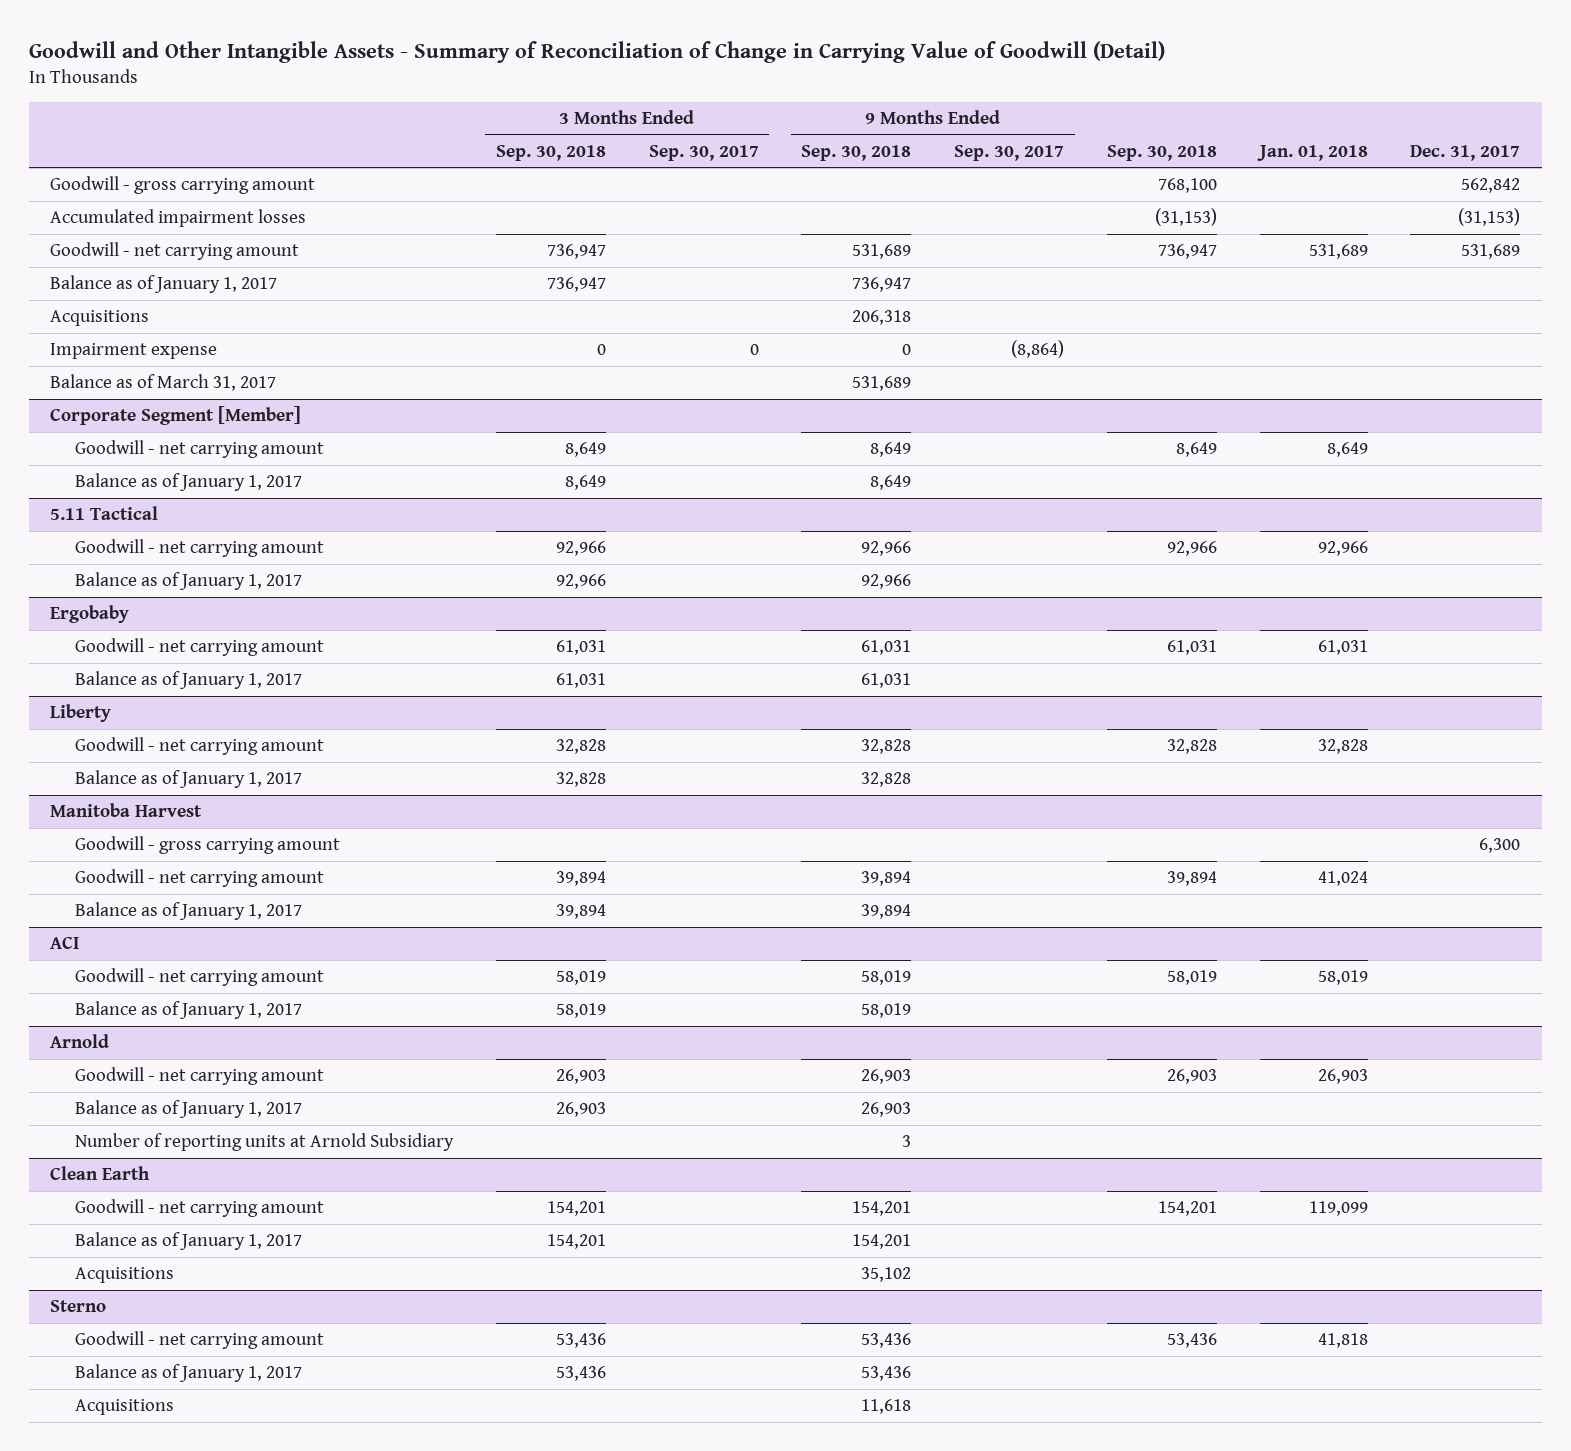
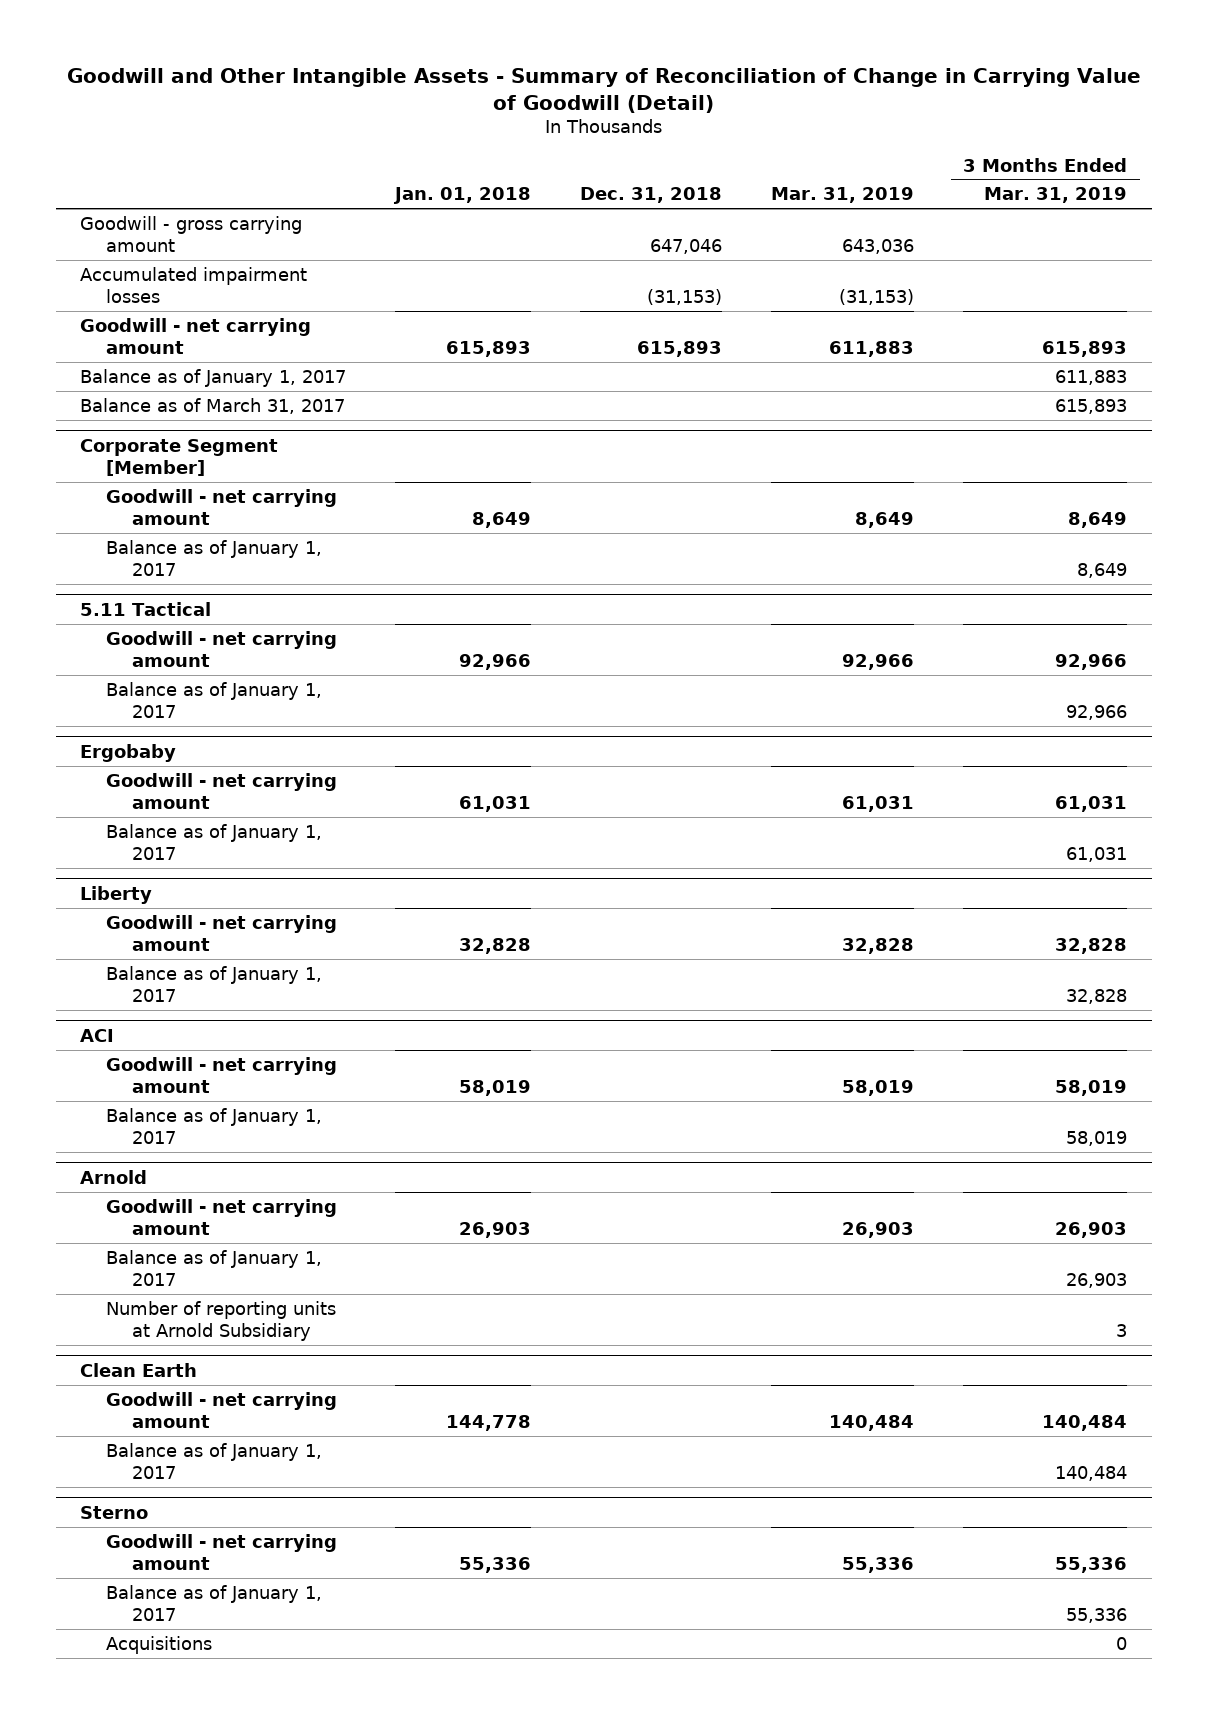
- | 3 Months Ended Sep. 30, 2018 | 3 Months Ended Sep. 30, 2017 | 9 Months Ended Sep. 30, 2018 | 9 Months Ended Sep. 30, 2017 | Sep. 30, 2018 | Jan. 01, 2018 | Dec. 31, 2017
+ | Jan. 01, 2018 | Dec. 31, 2018 | Mar. 31, 2019 | 3 Months Ended Mar. 31, 2019
- Goodwill - net carrying amount | 736,947 | | 531,689 | | 736,947 | 531,689 | 531,689
+ Goodwill - net carrying amount | 615,893 | 615,893 | 611,883 | 615,893
- Acquisitions | | | 206,318 | | | |
- Impairment expense | 0 | 0 | 0 | (8,864) | | |
- Manitoba Harvest
- Goodwill - gross carrying amount | | | | | | | 6,300
- Goodwill - net carrying amount | 39,894 | | 39,894 | | 39,894 | 41,024 |
- Balance as of January 1, 2017 | 39,894 | | 39,894 | | | |
@ Clean Earth
- Goodwill - net carrying amount | 154,201 | | 154,201 | | 154,201 | 119,099 |
+ Goodwill - net carrying amount | 144,778 | | 140,484 | 140,484
- Acquisitions | | | 35,102 | | | |
@ Sterno
- Goodwill - net carrying amount | 53,436 | | 53,436 | | 53,436 | 41,818 |
+ Goodwill - net carrying amount | 55,336 | | 55,336 | 55,336

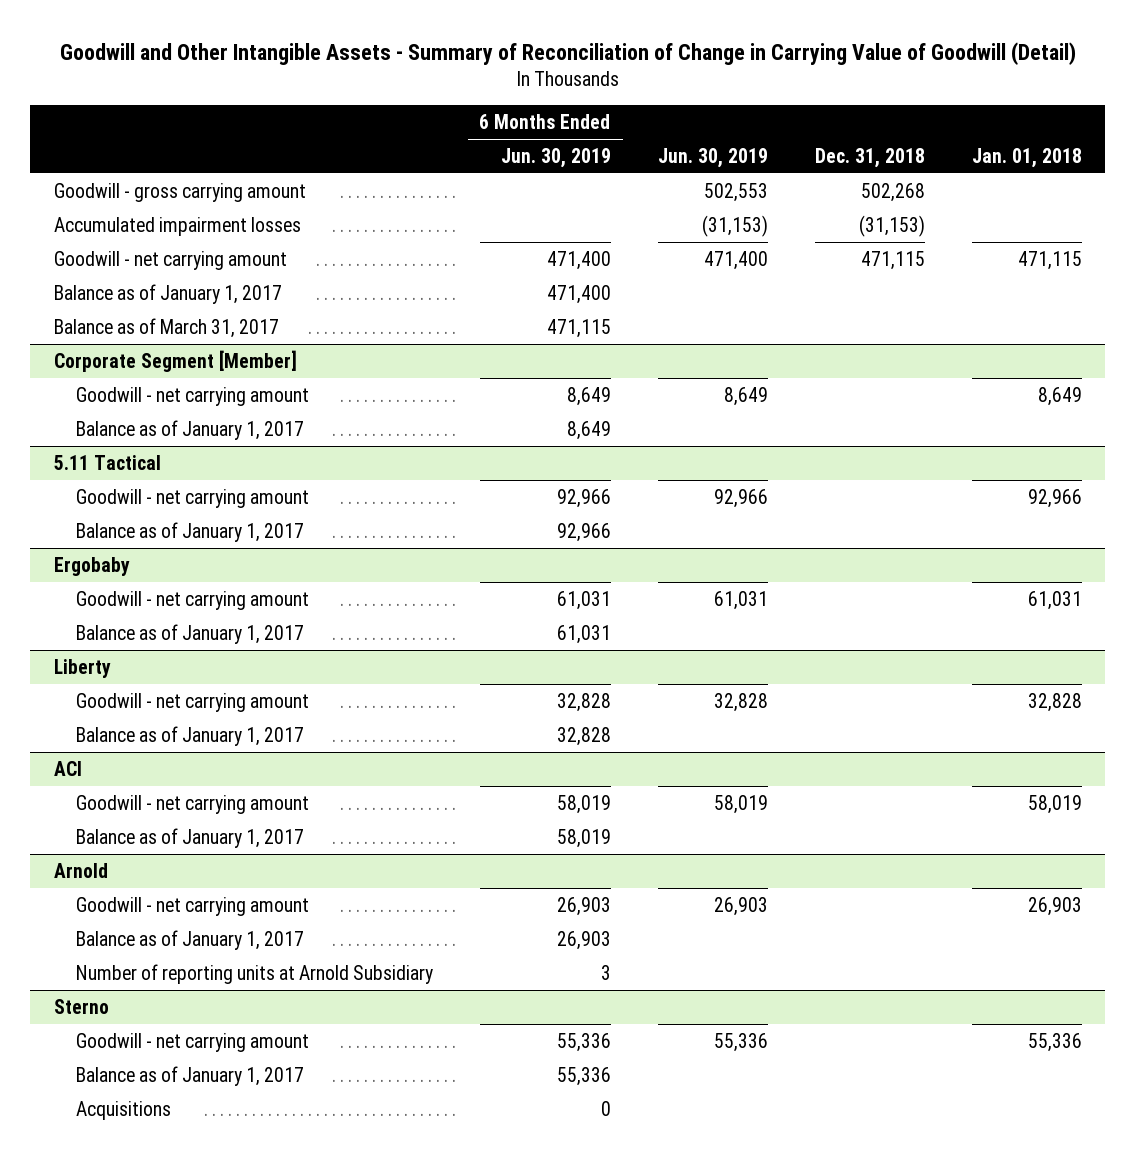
- | Jan. 01, 2018 | Dec. 31, 2018 | Mar. 31, 2019 | 3 Months Ended Mar. 31, 2019
+ | 6 Months Ended Jun. 30, 2019 | Jun. 30, 2019 | Dec. 31, 2018 | Jan. 01, 2018
- Goodwill - gross carrying amount | | 647,046 | 643,036 |
+ Goodwill - gross carrying amount | | 502,553 | 502,268 |
- Goodwill - net carrying amount | 615,893 | 615,893 | 611,883 | 615,893
+ Goodwill - net carrying amount | 471,400 | 471,400 | 471,115 | 471,115
- Clean Earth
- Goodwill - net carrying amount | 144,778 | | 140,484 | 140,484
- Balance as of January 1, 2017 | | | | 140,484

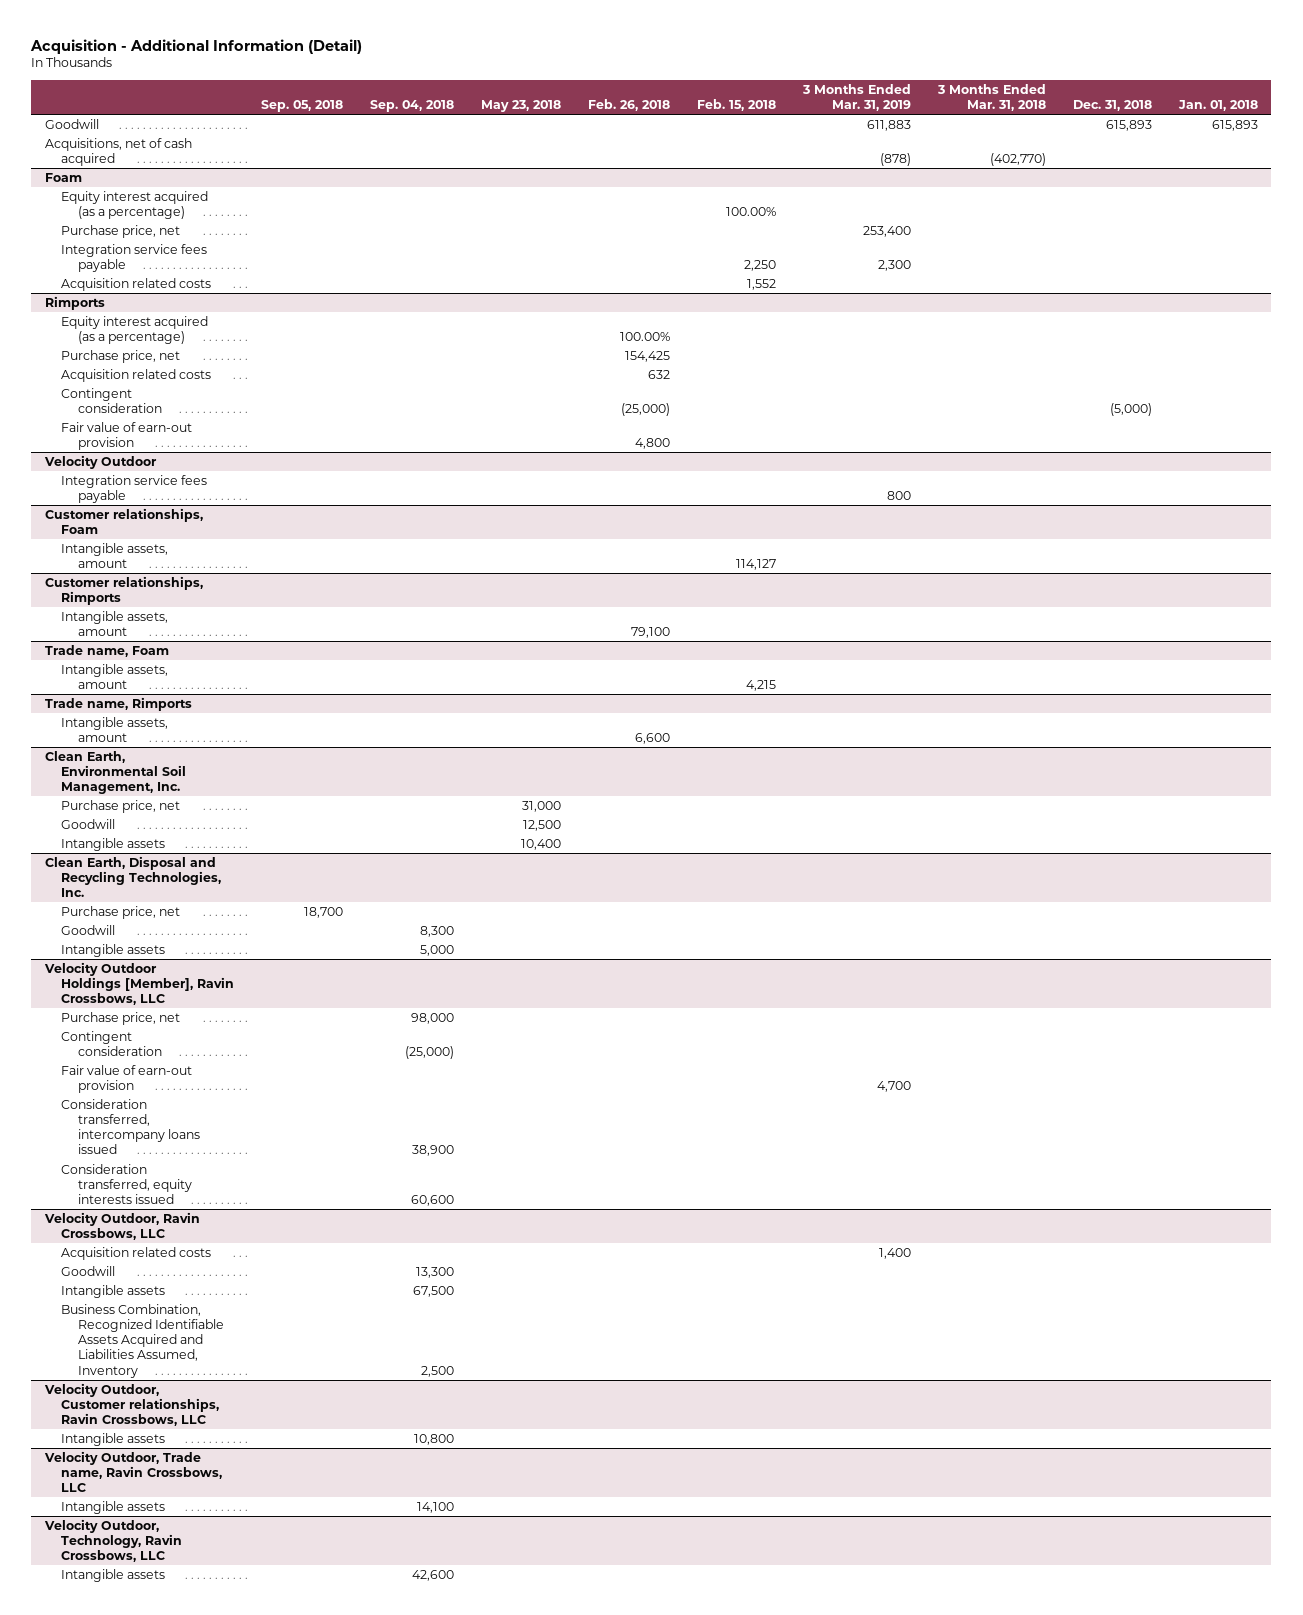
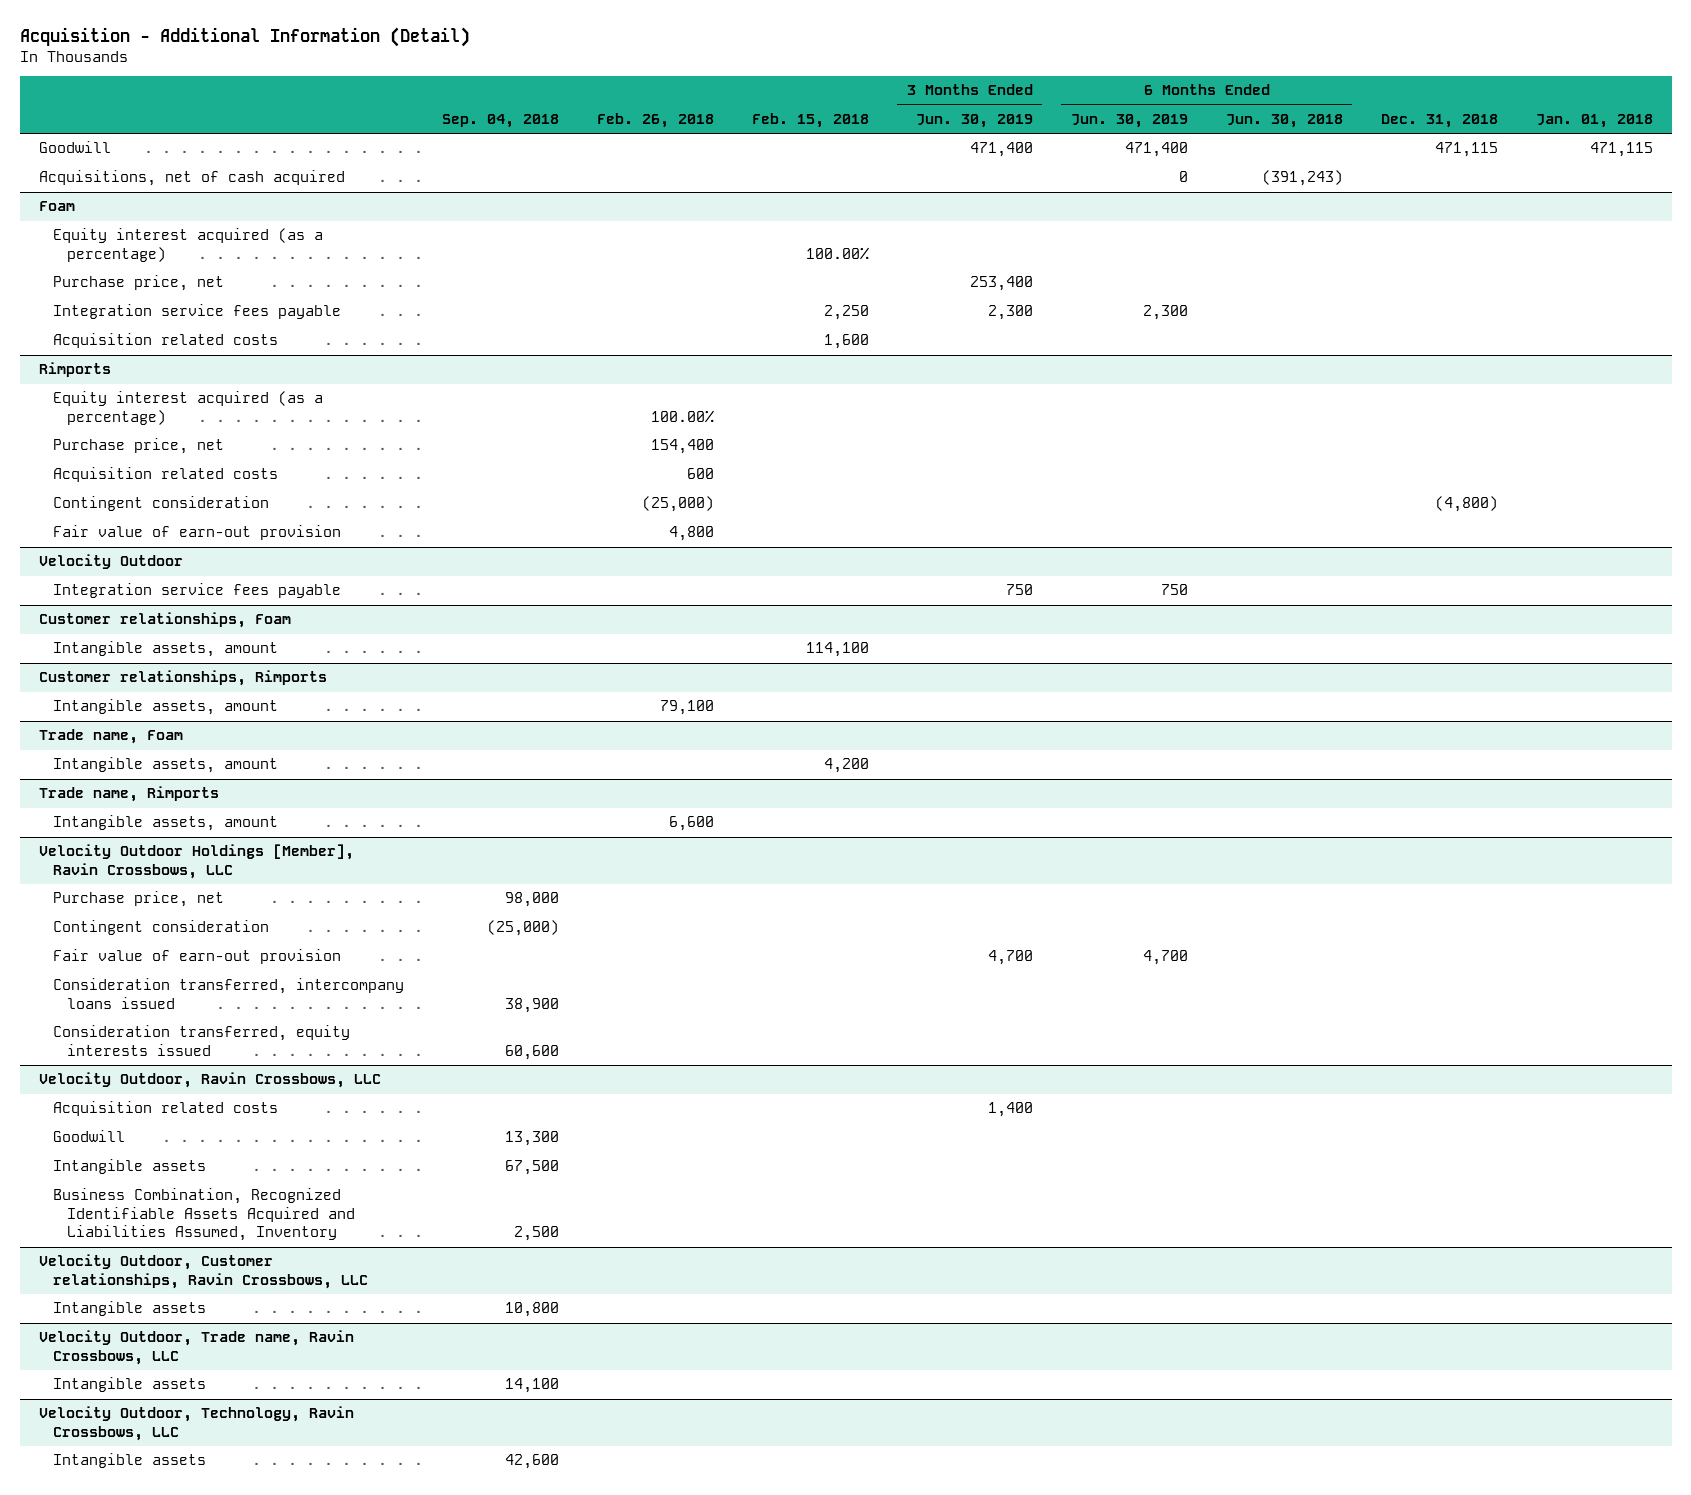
- | Sep. 05, 2018 | Sep. 04, 2018 | May 23, 2018 | Feb. 26, 2018 | Feb. 15, 2018 | 3 Months Ended Mar. 31, 2019 | 3 Months Ended Mar. 31, 2018 | Dec. 31, 2018 | Jan. 01, 2018
+ | Sep. 04, 2018 | Feb. 26, 2018 | Feb. 15, 2018 | 3 Months Ended Jun. 30, 2019 | 6 Months Ended Jun. 30, 2019 | 6 Months Ended Jun. 30, 2018 | Dec. 31, 2018 | Jan. 01, 2018
- Goodwill | | | | | | 611,883 | | 615,893 | 615,893
+ Goodwill | | | | 471,400 | 471,400 | | 471,115 | 471,115
@ Foam
- Acquisition related costs | | | | | 1,552 | | | |
+ Acquisition related costs | | | 1,600 | | | | |
@ Rimports
- Purchase price, net | | | | 154,425 | | | | |
- Acquisition related costs | | | | 632 | | | | |
- Contingent consideration | | | | (25,000) | | | | (5,000) |
+ Purchase price, net | | 154,400 | | | | | |
+ Acquisition related costs | | 600 | | | | | |
+ Contingent consideration | | (25,000) | | | | | (4,800) |
@ Customer relationships, Foam
- Intangible assets, amount | | | | | 114,127 | | | |
+ Intangible assets, amount | | | 114,100 | | | | |
@ Trade name, Foam
- Intangible assets, amount | | | | | 4,215 | | | |
+ Intangible assets, amount | | | 4,200 | | | | |
- Clean Earth, Environmental Soil Management, Inc.
- Purchase price, net | | | 31,000 | | | | | |
- Goodwill | | | 12,500 | | | | | |
- Intangible assets | | | 10,400 | | | | | |
- Clean Earth, Disposal and Recycling Technologies, Inc.
- Purchase price, net | 18,700 | | | | | | | |
- Goodwill | | 8,300 | | | | | | |
- Intangible assets | | 5,000 | | | | | | |

